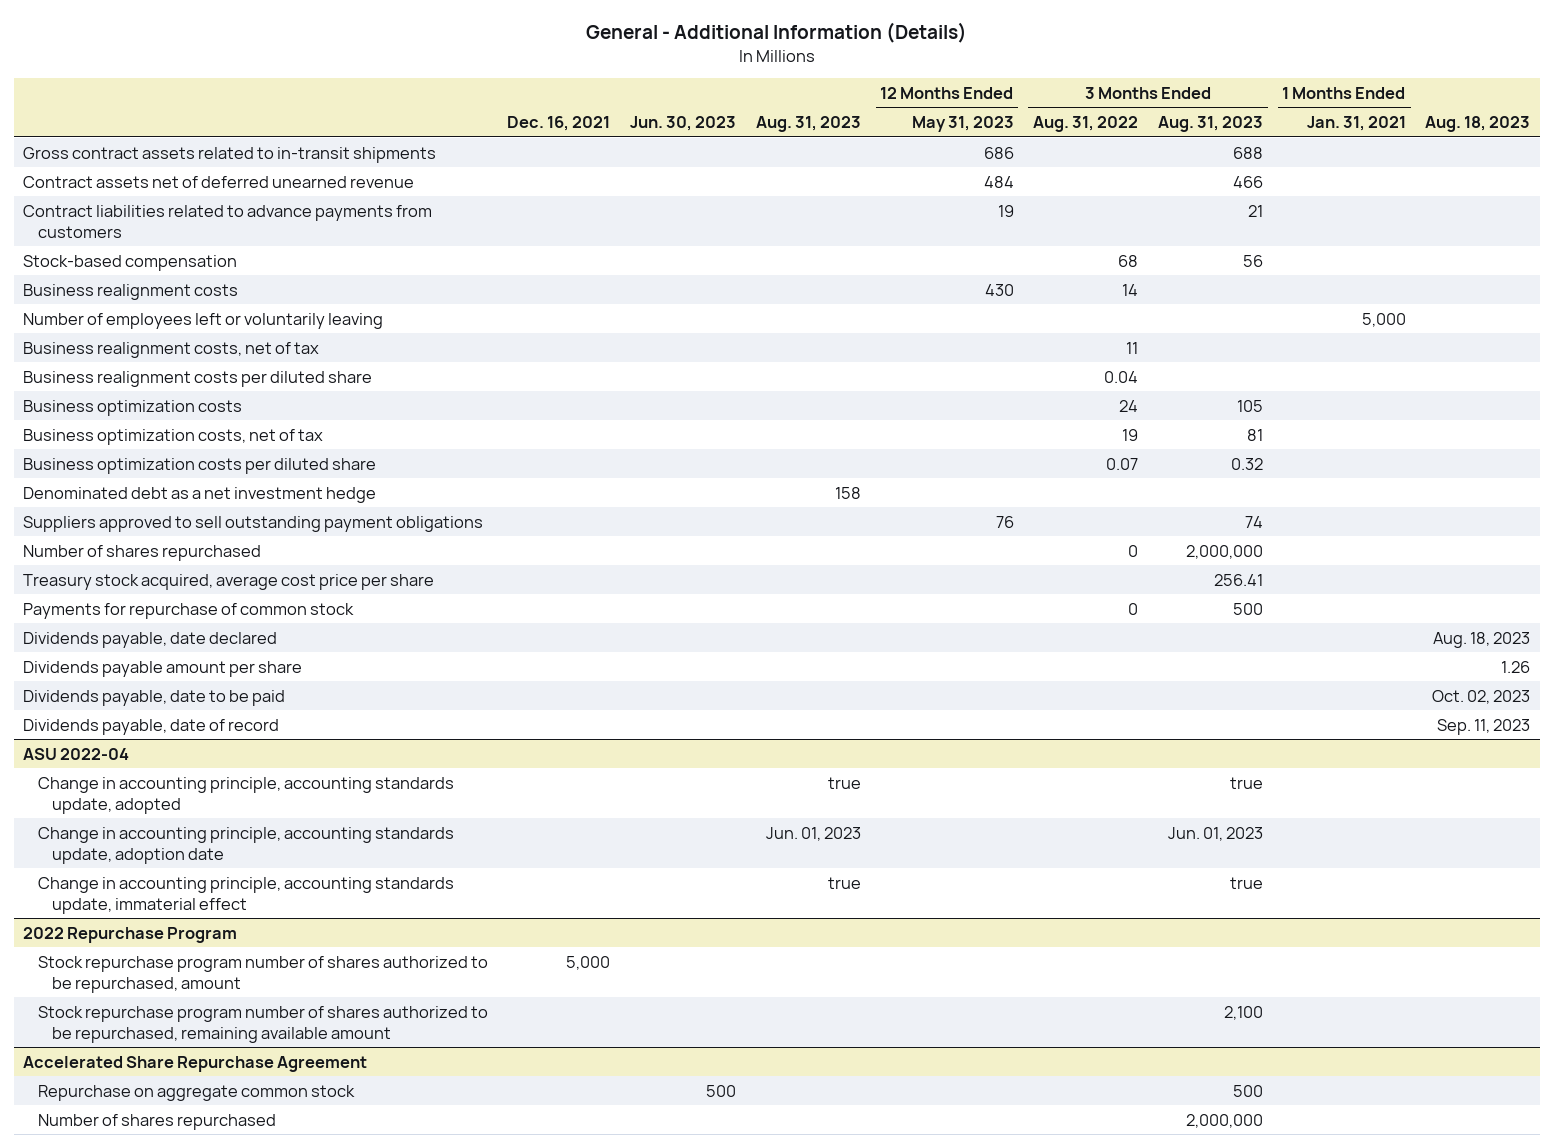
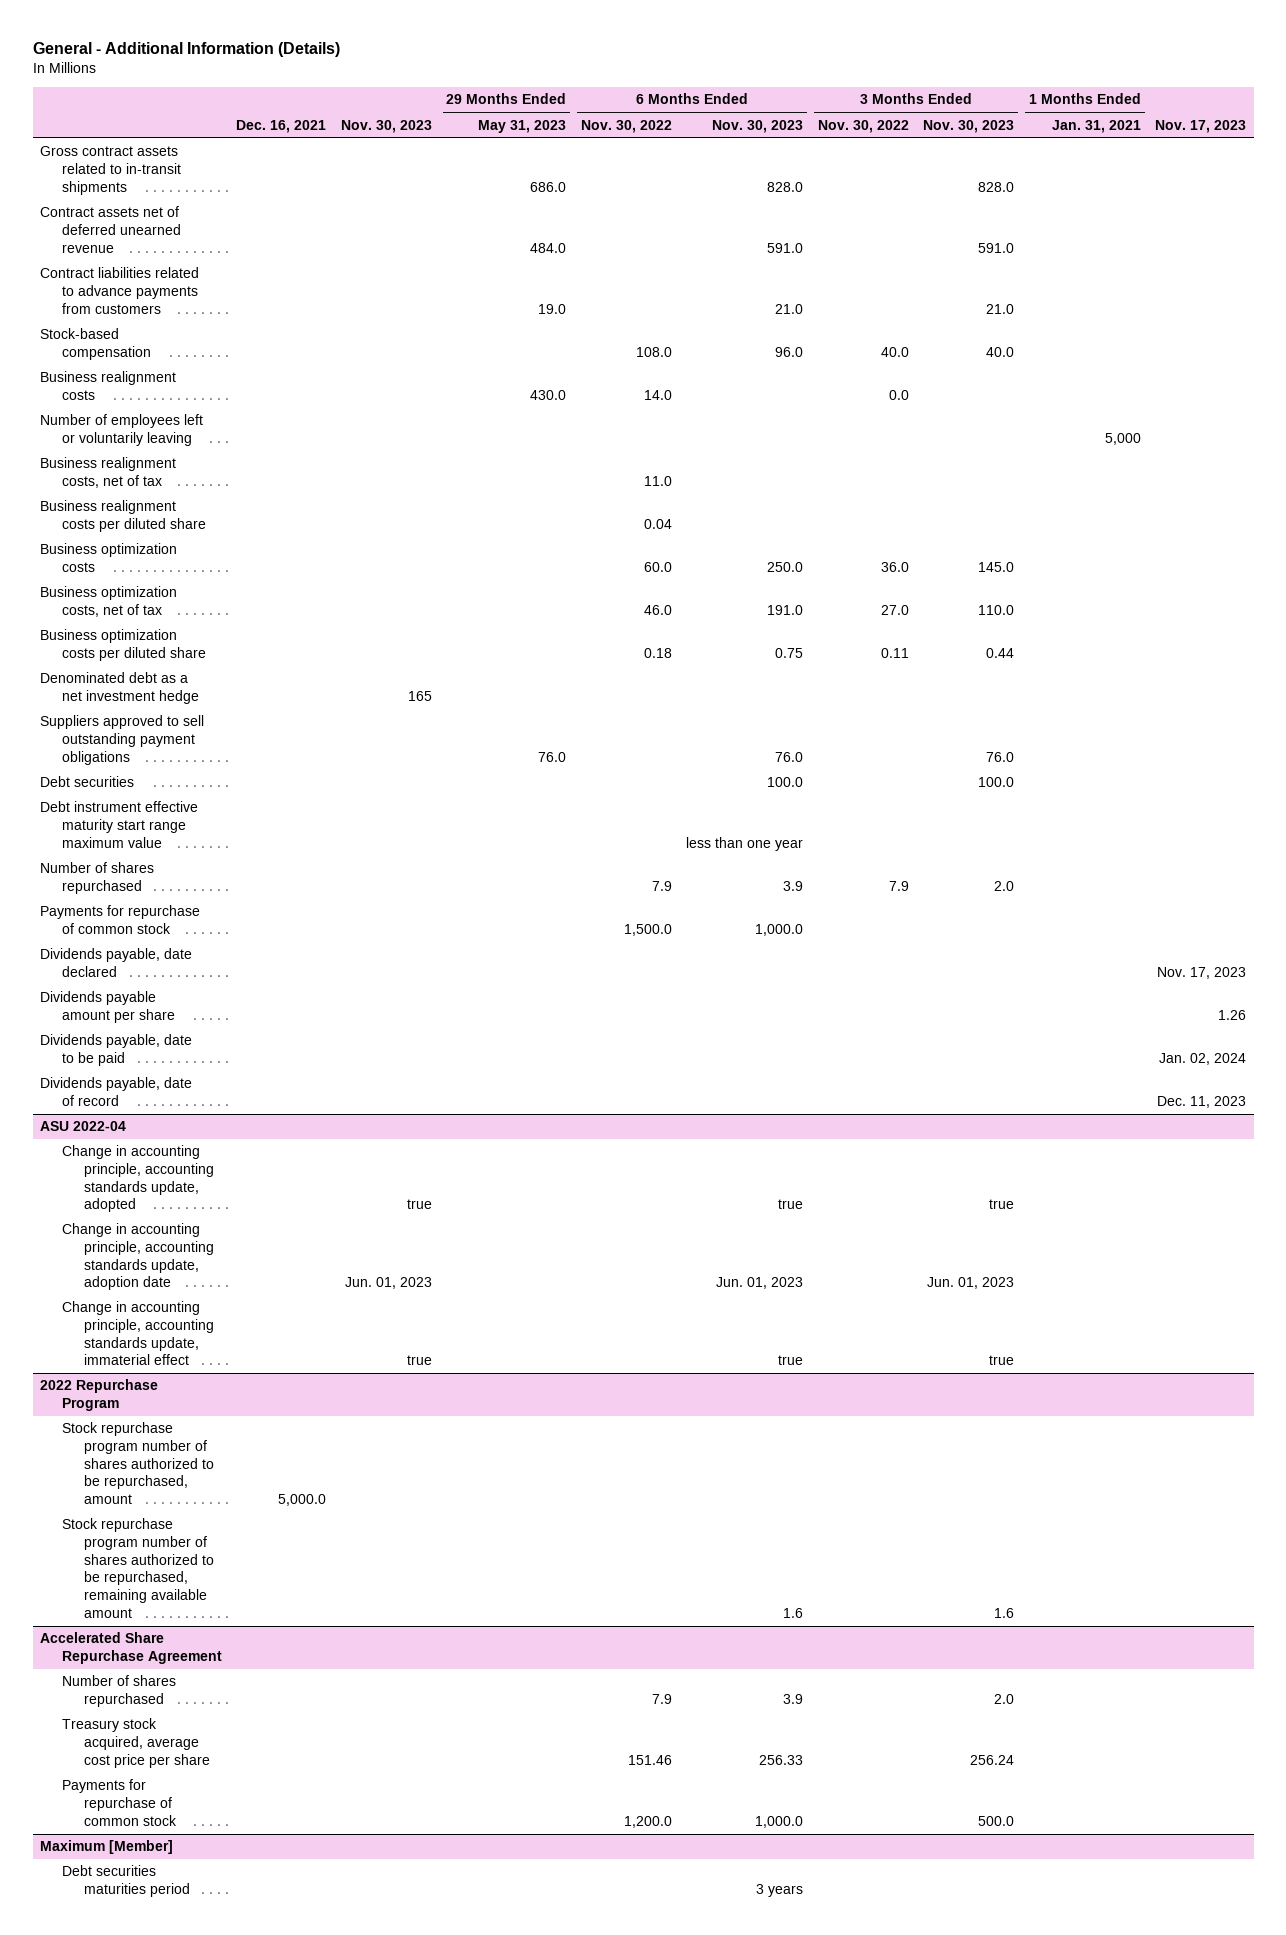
- | Dec. 16, 2021 | Jun. 30, 2023 | Aug. 31, 2023 | 12 Months Ended May 31, 2023 | 3 Months Ended Aug. 31, 2022 | 3 Months Ended Aug. 31, 2023 | 1 Months Ended Jan. 31, 2021 | Aug. 18, 2023
+ | Dec. 16, 2021 | Nov. 30, 2023 | 29 Months Ended May 31, 2023 | 6 Months Ended Nov. 30, 2022 | 6 Months Ended Nov. 30, 2023 | 3 Months Ended Nov. 30, 2022 | 3 Months Ended Nov. 30, 2023 | 1 Months Ended Jan. 31, 2021 | Nov. 17, 2023
+ Debt securities | | | | | 100.0 | | 100.0 | |
+ Debt instrument effective maturity start range maximum value | | | | | less than one year | | | |
- Treasury stock acquired, average cost price per share | | | | | | 256.41 | |
@ 2022 Repurchase Program
- Stock repurchase program number of shares authorized to be repurchased, amount | 5,000 | | | | | | |
+ Stock repurchase program number of shares authorized to be repurchased, amount | 5,000.0 | | | | | | | |
@ Accelerated Share Repurchase Agreement
- Repurchase on aggregate common stock | | 500 | | | | 500 | |
+ Treasury stock acquired, average cost price per share | | | | 151.46 | 256.33 | | 256.24 | |
+ Payments for repurchase of common stock | | | | 1,200.0 | 1,000.0 | | 500.0 | |
+ Maximum [Member]
+ Debt securities maturities period | | | | | 3 years | | | |

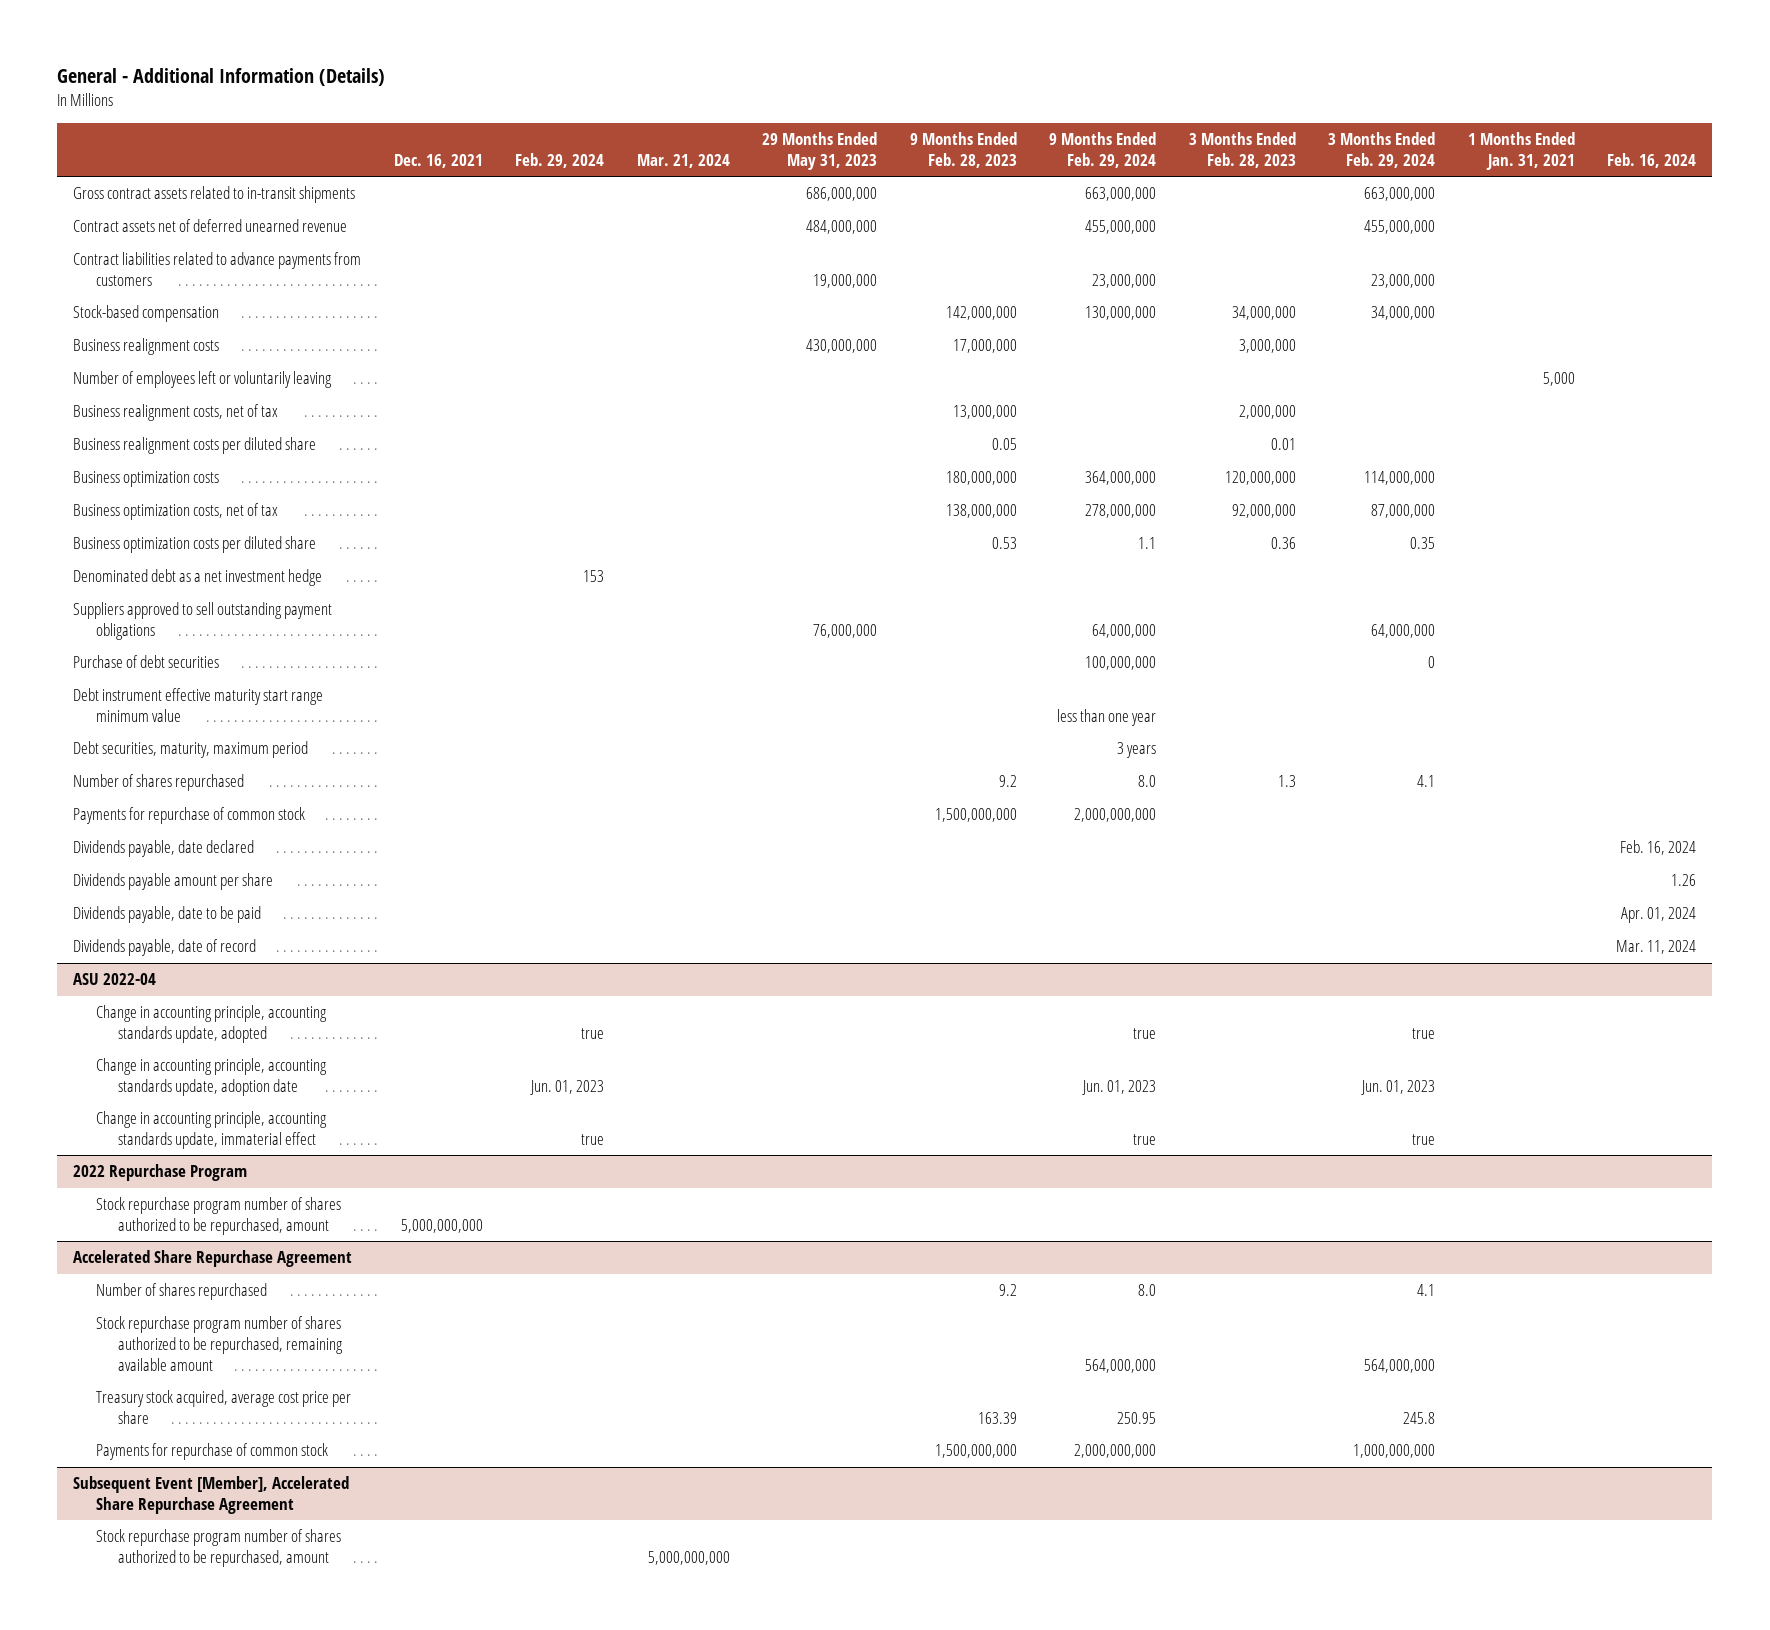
- | Dec. 16, 2021 | Nov. 30, 2023 | 29 Months Ended May 31, 2023 | 6 Months Ended Nov. 30, 2022 | 6 Months Ended Nov. 30, 2023 | 3 Months Ended Nov. 30, 2022 | 3 Months Ended Nov. 30, 2023 | 1 Months Ended Jan. 31, 2021 | Nov. 17, 2023
+ | Dec. 16, 2021 | Feb. 29, 2024 | Mar. 21, 2024 | 29 Months Ended May 31, 2023 | 9 Months Ended Feb. 28, 2023 | 9 Months Ended Feb. 29, 2024 | 3 Months Ended Feb. 28, 2023 | 3 Months Ended Feb. 29, 2024 | 1 Months Ended Jan. 31, 2021 | Feb. 16, 2024
- Gross contract assets related to in-transit shipments | | | 686.0 | | 828.0 | | 828.0 | |
- Contract assets net of deferred unearned revenue | | | 484.0 | | 591.0 | | 591.0 | |
- Contract liabilities related to advance payments from customers | | | 19.0 | | 21.0 | | 21.0 | |
+ Gross contract assets related to in-transit shipments | | | | 686,000,000 | | 663,000,000 | | 663,000,000 | |
+ Contract assets net of deferred unearned revenue | | | | 484,000,000 | | 455,000,000 | | 455,000,000 | |
+ Contract liabilities related to advance payments from customers | | | | 19,000,000 | | 23,000,000 | | 23,000,000 | |
- Business realignment costs | | | 430.0 | 14.0 | | 0.0 | | |
+ Business realignment costs | | | | 430,000,000 | 17,000,000 | | 3,000,000 | | |
- Suppliers approved to sell outstanding payment obligations | | | 76.0 | | 76.0 | | 76.0 | |
- Debt securities | | | | | 100.0 | | 100.0 | |
- Debt instrument effective maturity start range maximum value | | | | | less than one year | | | |
+ Suppliers approved to sell outstanding payment obligations | | | | 76,000,000 | | 64,000,000 | | 64,000,000 | |
+ Purchase of debt securities | | | | | | 100,000,000 | | 0 | |
+ Debt instrument effective maturity start range minimum value | | | | | | less than one year | | | |
+ Debt securities, maturity, maximum period | | | | | | 3 years | | | |
@ 2022 Repurchase Program
- Stock repurchase program number of shares authorized to be repurchased, amount | 5,000.0 | | | | | | | |
- Stock repurchase program number of shares authorized to be repurchased, remaining available amount | | | | | 1.6 | | 1.6 | |
+ Stock repurchase program number of shares authorized to be repurchased, amount | 5,000,000,000 | | | | | | | | |
@ Accelerated Share Repurchase Agreement
+ Stock repurchase program number of shares authorized to be repurchased, remaining available amount | | | | | | 564,000,000 | | 564,000,000 | |
- Maximum [Member]
- Debt securities maturities period | | | | | 3 years | | | |
+ Subsequent Event [Member], Accelerated Share Repurchase Agreement
+ Stock repurchase program number of shares authorized to be repurchased, amount | | | 5,000,000,000 | | | | | | |

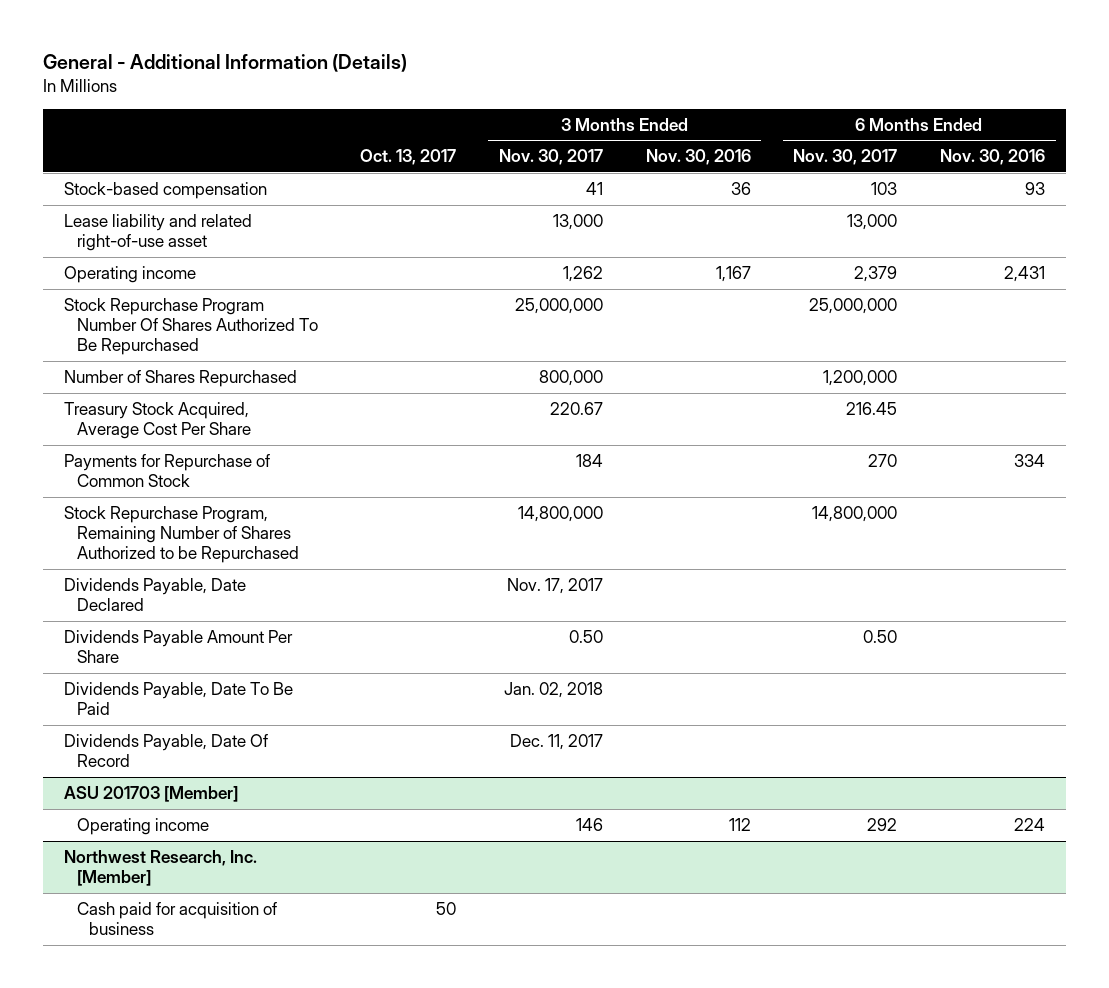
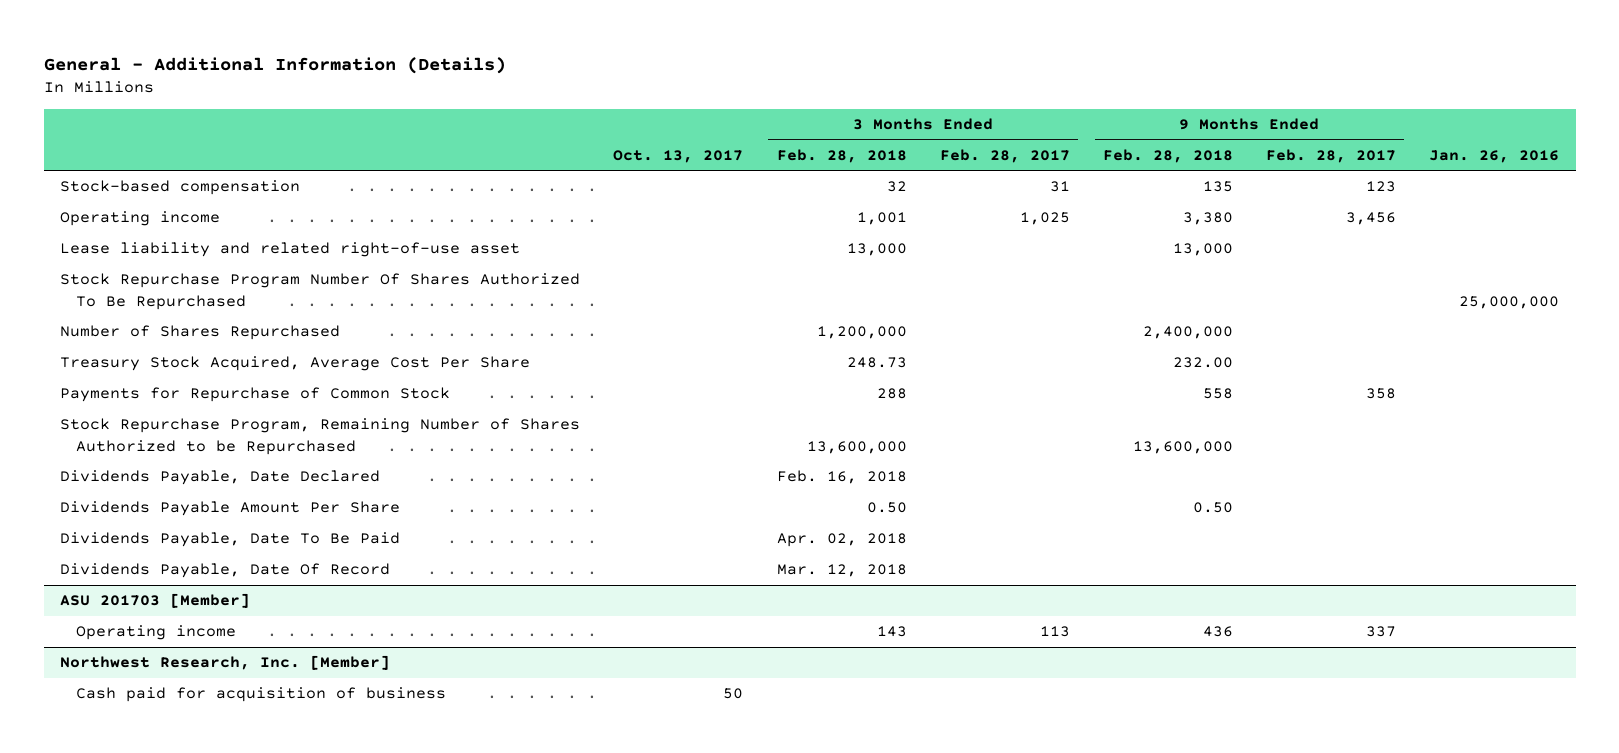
- | Oct. 13, 2017 | 3 Months Ended Nov. 30, 2017 | 3 Months Ended Nov. 30, 2016 | 6 Months Ended Nov. 30, 2017 | 6 Months Ended Nov. 30, 2016
+ | Oct. 13, 2017 | 3 Months Ended Feb. 28, 2018 | 3 Months Ended Feb. 28, 2017 | 9 Months Ended Feb. 28, 2018 | 9 Months Ended Feb. 28, 2017 | Jan. 26, 2016
moved down: Lease liability and related right-of-use asset | | 13,000 | | 13,000 | |

